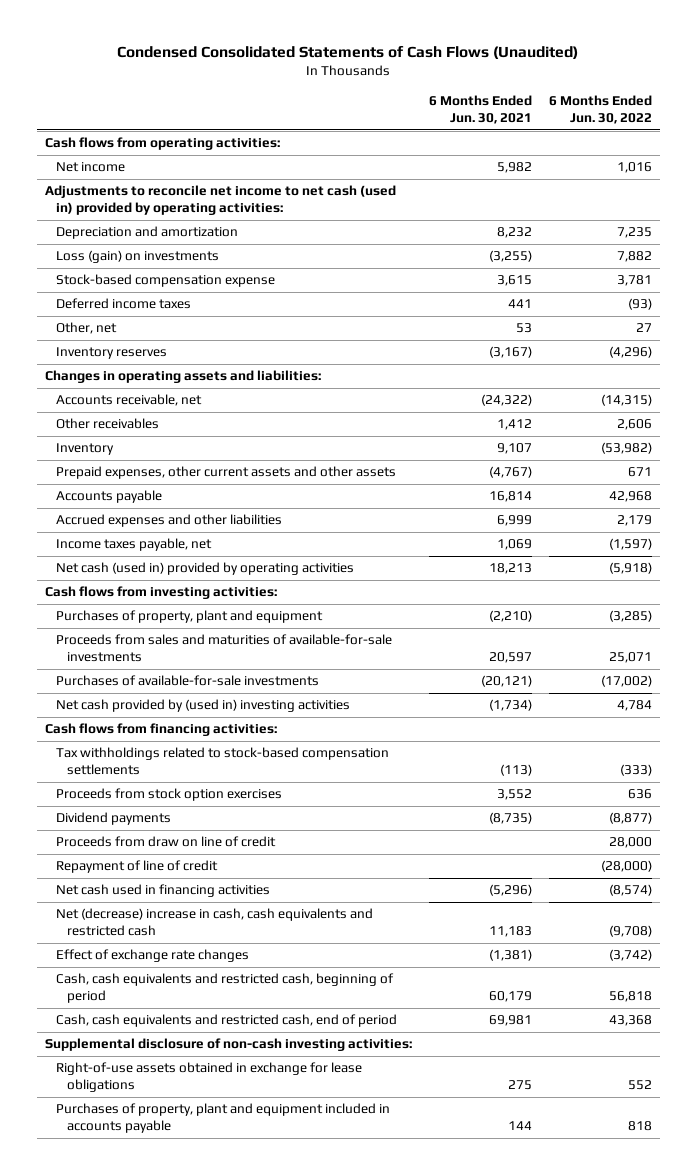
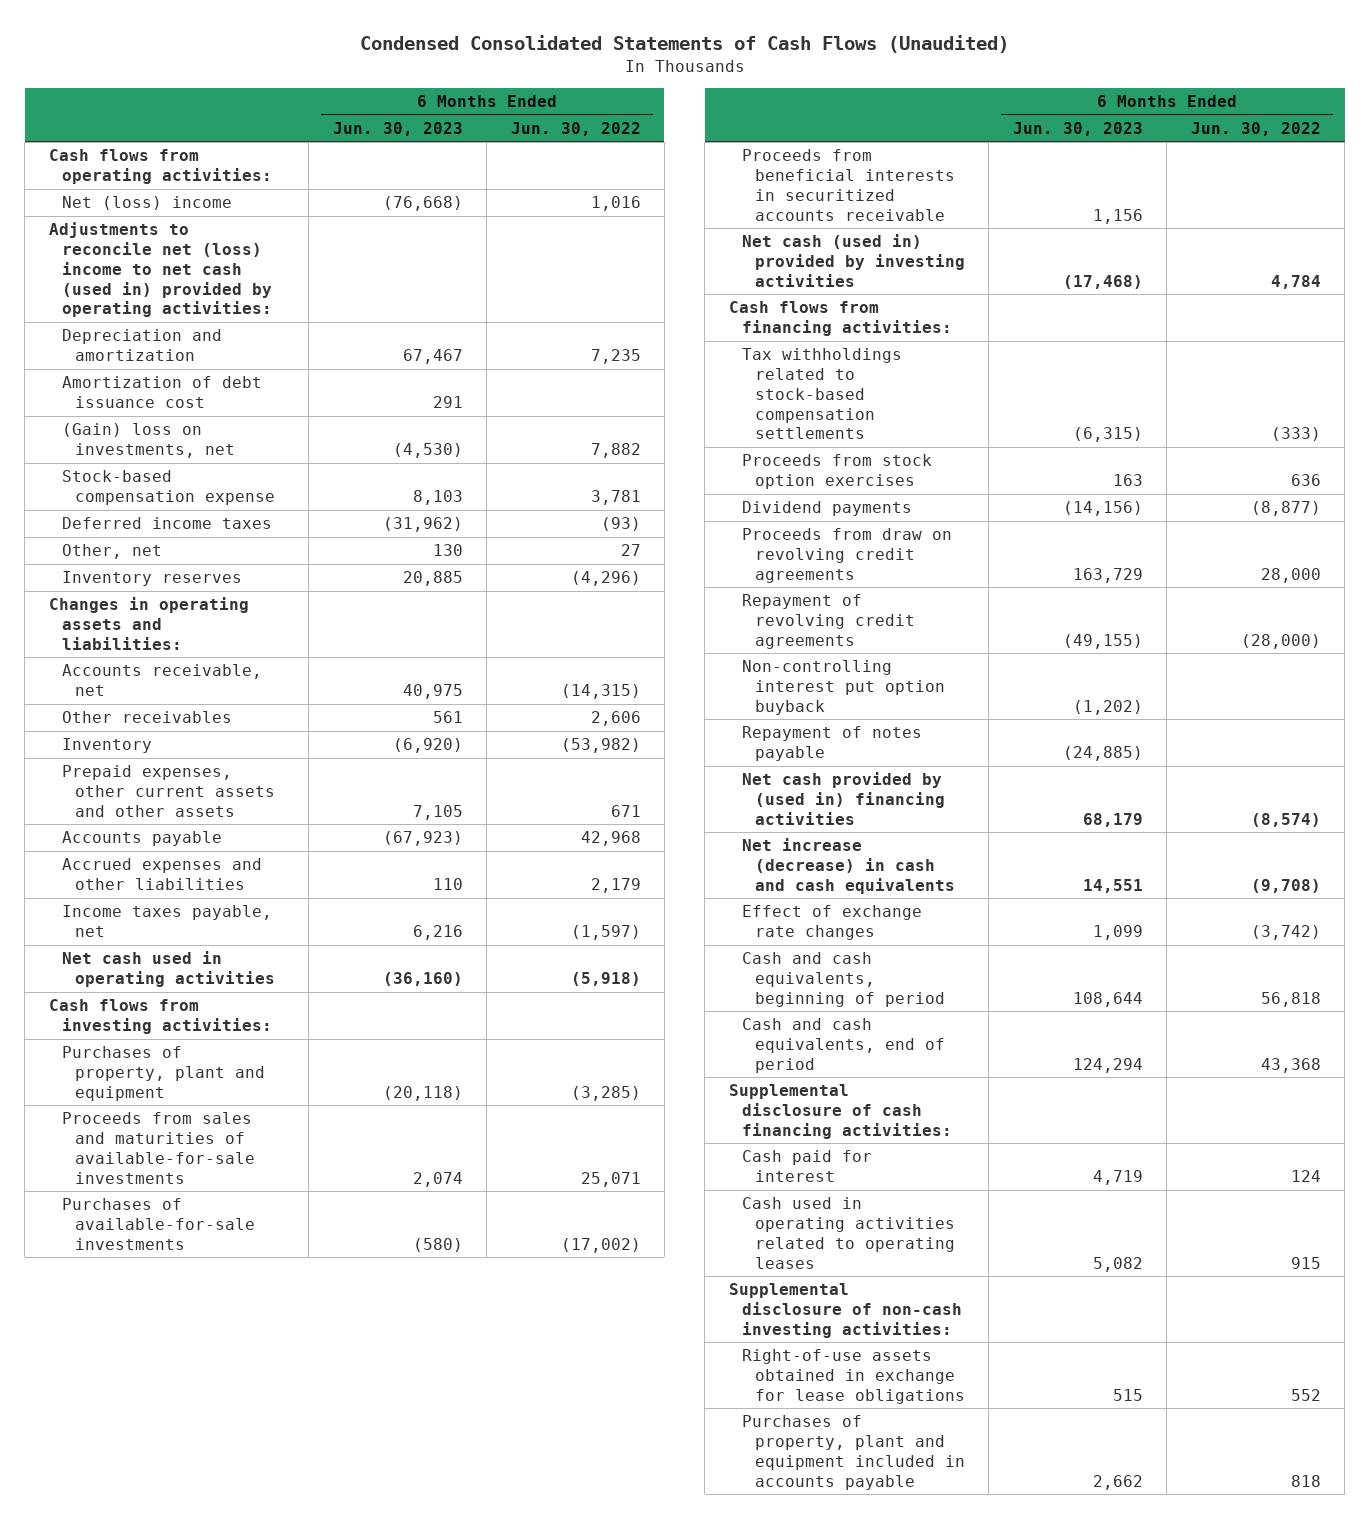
- | 6 Months Ended Jun. 30, 2021 | 6 Months Ended Jun. 30, 2022
+ | 6 Months Ended Jun. 30, 2023 | 6 Months Ended Jun. 30, 2022
- Net income | 5,982 | 1,016
- Adjustments to reconcile net income to net cash (used in) provided by operating activities:
+ Net (loss) income | (76,668) | 1,016
+ Adjustments to reconcile net (loss) income to net cash (used in) provided by operating activities:
- Loss (gain) on investments | (3,255) | 7,882
+ Amortization of debt issuance cost | 291 |
+ (Gain) loss on investments, net | (4,530) | 7,882
- Net cash (used in) provided by operating activities | 18,213 | (5,918)
+ Net cash used in operating activities | (36,160) | (5,918)
- Net cash provided by (used in) investing activities | (1,734) | 4,784
+ Proceeds from beneficial interests in securitized accounts receivable | 1,156 |
+ Net cash (used in) provided by investing activities | (17,468) | 4,784
- Proceeds from draw on line of credit | | 28,000
- Repayment of line of credit | | (28,000)
- Net cash used in financing activities | (5,296) | (8,574)
- Net (decrease) increase in cash, cash equivalents and restricted cash | 11,183 | (9,708)
+ Proceeds from draw on revolving credit agreements | 163,729 | 28,000
+ Repayment of revolving credit agreements | (49,155) | (28,000)
+ Non-controlling interest put option buyback | (1,202) |
+ Repayment of notes payable | (24,885) |
+ Net cash provided by (used in) financing activities | 68,179 | (8,574)
+ Net increase (decrease) in cash and cash equivalents | 14,551 | (9,708)
- Cash, cash equivalents and restricted cash, beginning of period | 60,179 | 56,818
- Cash, cash equivalents and restricted cash, end of period | 69,981 | 43,368
+ Cash and cash equivalents, beginning of period | 108,644 | 56,818
+ Cash and cash equivalents, end of period | 124,294 | 43,368
+ Supplemental disclosure of cash financing activities:
+ Cash paid for interest | 4,719 | 124
+ Cash used in operating activities related to operating leases | 5,082 | 915

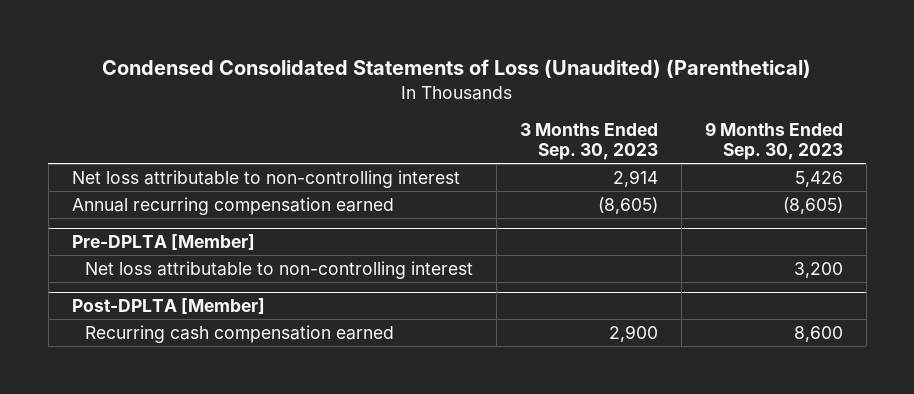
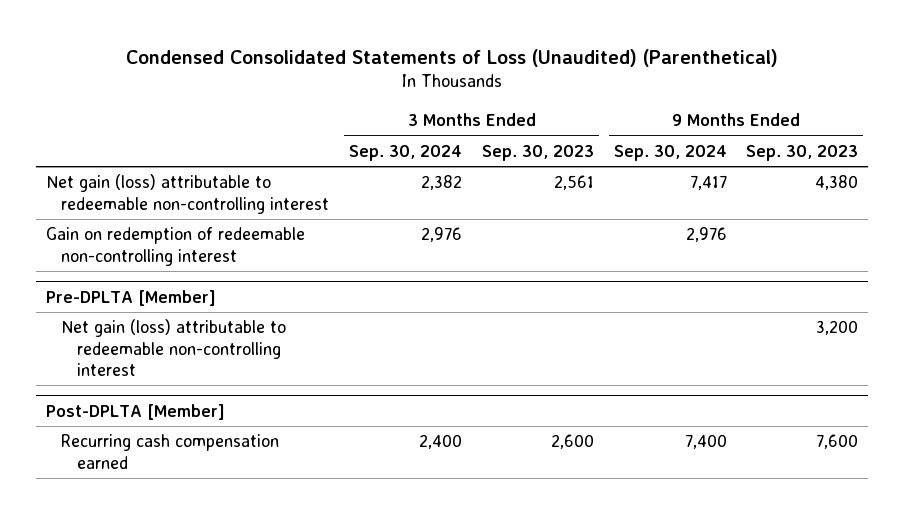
- | 3 Months Ended Sep. 30, 2023 | 9 Months Ended Sep. 30, 2023
+ | 3 Months Ended Sep. 30, 2024 | 3 Months Ended Sep. 30, 2023 | 9 Months Ended Sep. 30, 2024 | 9 Months Ended Sep. 30, 2023
- Net loss attributable to non-controlling interest | 2,914 | 5,426
- Annual recurring compensation earned | (8,605) | (8,605)
+ Net gain (loss) attributable to redeemable non-controlling interest | 2,382 | 2,561 | 7,417 | 4,380
+ Gain on redemption of redeemable non-controlling interest | 2,976 | | 2,976 |
@ Pre-DPLTA [Member]
- Net loss attributable to non-controlling interest | | 3,200
+ Net gain (loss) attributable to redeemable non-controlling interest | | | | 3,200
@ Post-DPLTA [Member]
- Recurring cash compensation earned | 2,900 | 8,600
+ Recurring cash compensation earned | 2,400 | 2,600 | 7,400 | 7,600

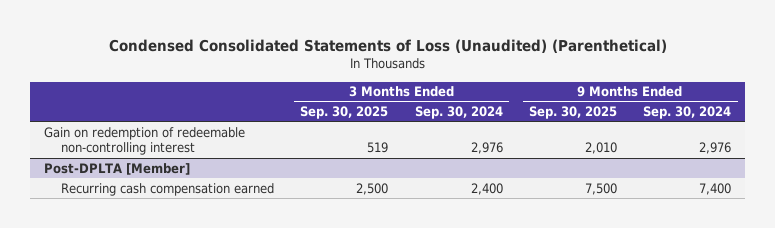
- | 3 Months Ended Sep. 30, 2024 | 3 Months Ended Sep. 30, 2023 | 9 Months Ended Sep. 30, 2024 | 9 Months Ended Sep. 30, 2023
+ | 3 Months Ended Sep. 30, 2025 | 3 Months Ended Sep. 30, 2024 | 9 Months Ended Sep. 30, 2025 | 9 Months Ended Sep. 30, 2024
- Net gain (loss) attributable to redeemable non-controlling interest | 2,382 | 2,561 | 7,417 | 4,380
- Pre-DPLTA [Member]
- Net gain (loss) attributable to redeemable non-controlling interest | | | | 3,200

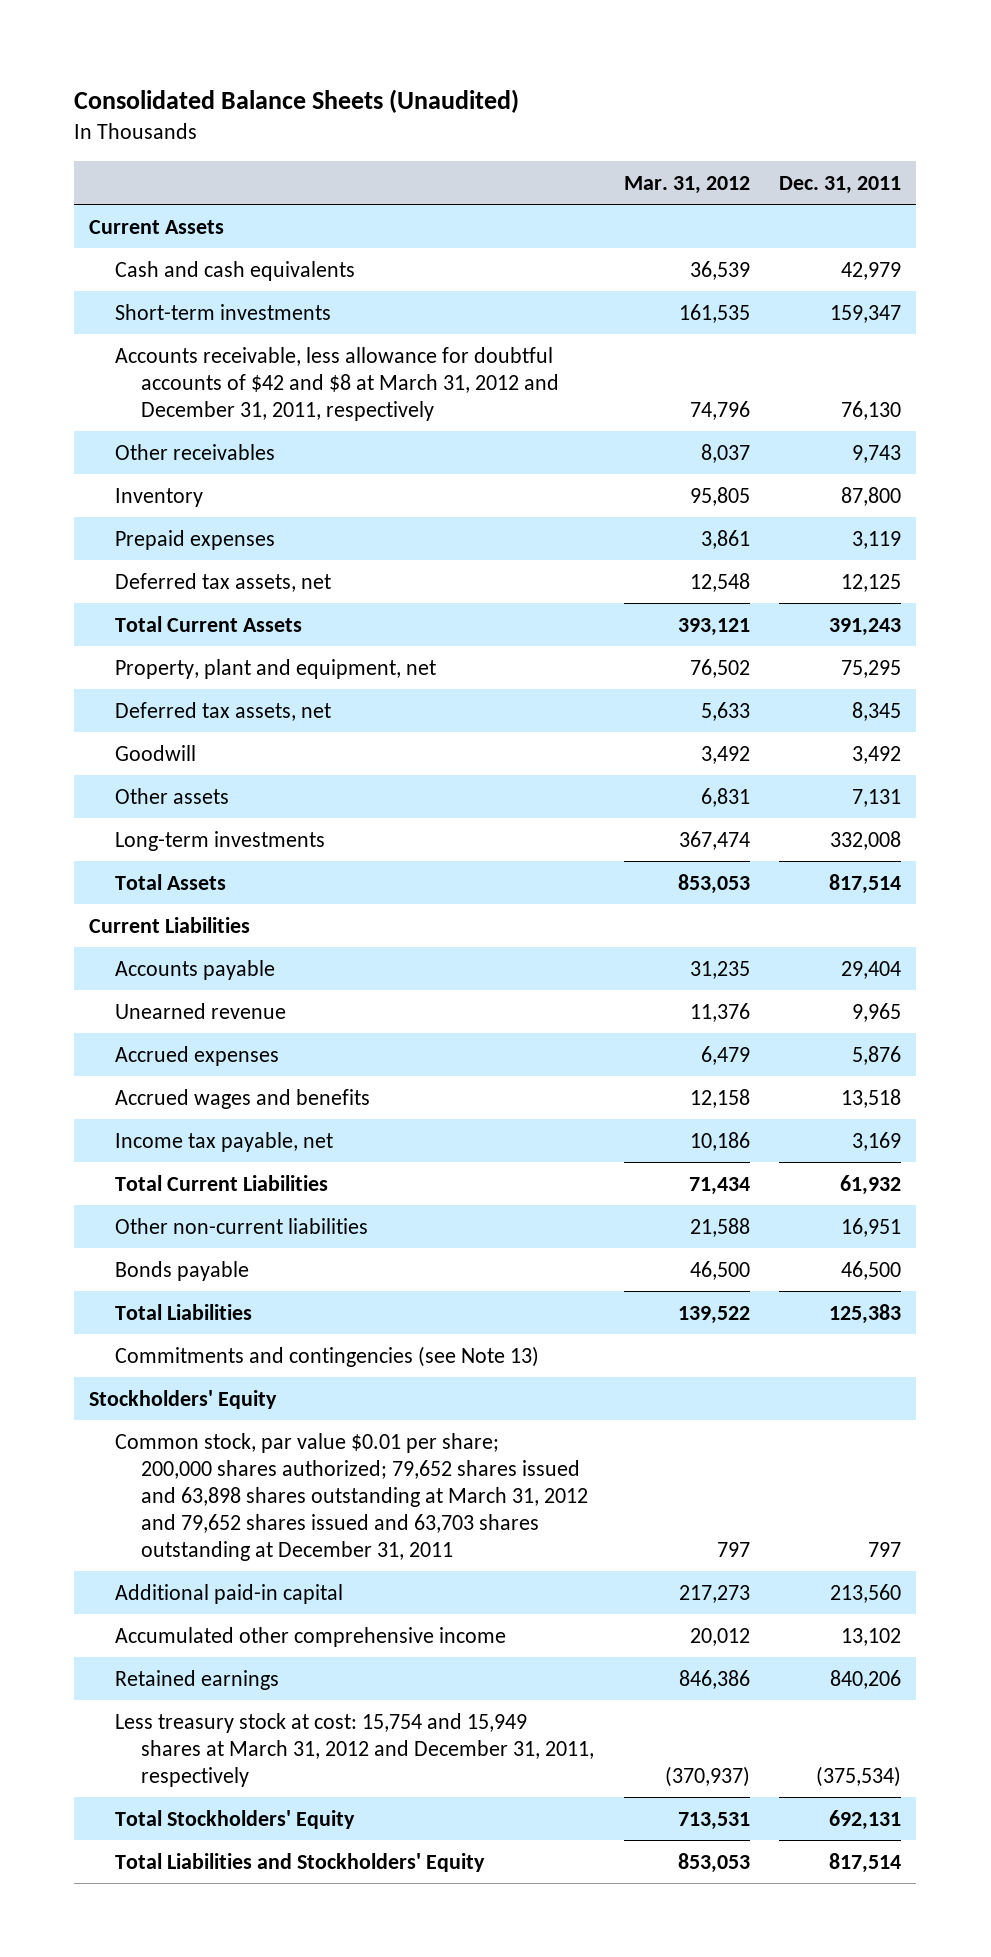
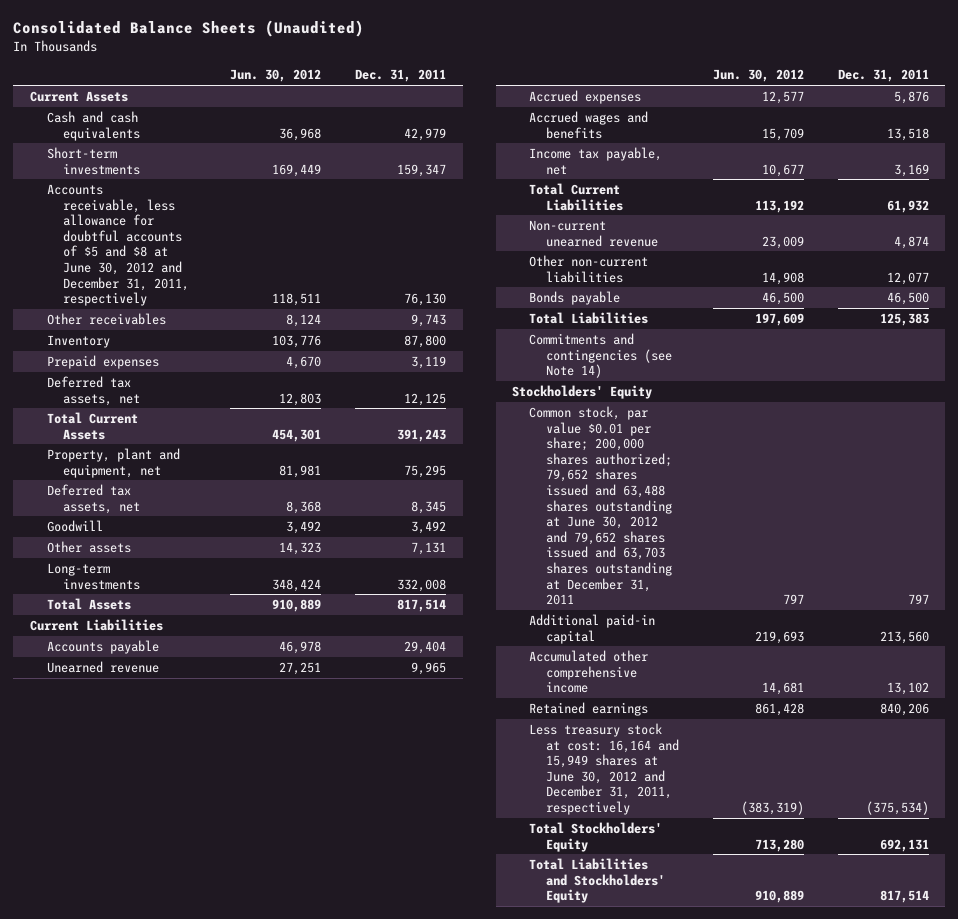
- | Mar. 31, 2012 | Dec. 31, 2011
+ | Jun. 30, 2012 | Dec. 31, 2011
- Accounts receivable, less allowance for doubtful accounts of $42 and $8 at March 31, 2012 and December 31, 2011, respectively | 74,796 | 76,130
+ Accounts receivable, less allowance for doubtful accounts of $5 and $8 at June 30, 2012 and December 31, 2011, respectively | 118,511 | 76,130
- Other non-current liabilities | 21,588 | 16,951
+ Non-current unearned revenue | 23,009 | 4,874
+ Other non-current liabilities | 14,908 | 12,077
- Commitments and contingencies (see Note 13)
+ Commitments and contingencies (see Note 14)
- Common stock, par value $0.01 per share; 200,000 shares authorized; 79,652 shares issued and 63,898 shares outstanding at March 31, 2012 and 79,652 shares issued and 63,703 shares outstanding at December 31, 2011 | 797 | 797
+ Common stock, par value $0.01 per share; 200,000 shares authorized; 79,652 shares issued and 63,488 shares outstanding at June 30, 2012 and 79,652 shares issued and 63,703 shares outstanding at December 31, 2011 | 797 | 797
- Less treasury stock at cost: 15,754 and 15,949 shares at March 31, 2012 and December 31, 2011, respectively | (370,937) | (375,534)
+ Less treasury stock at cost: 16,164 and 15,949 shares at June 30, 2012 and December 31, 2011, respectively | (383,319) | (375,534)

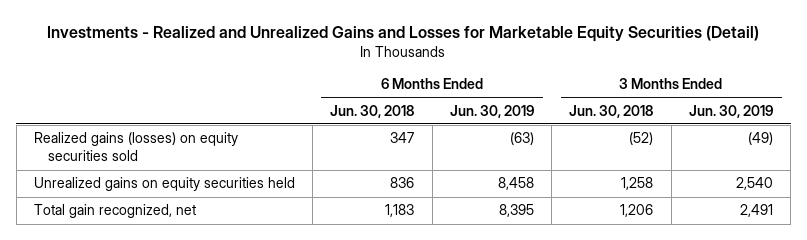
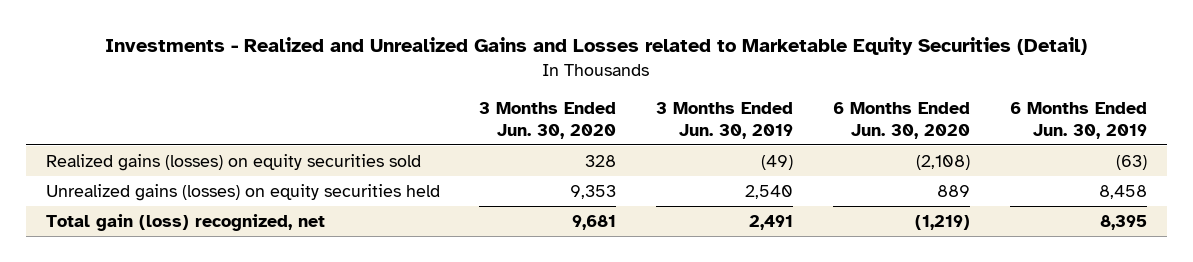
- Investments - Realized and Unrealized Gains and Losses for Marketable Equity Securities (Detail)
+ Investments - Realized and Unrealized Gains and Losses related to Marketable Equity Securities (Detail)
- | 6 Months Ended Jun. 30, 2018 | 6 Months Ended Jun. 30, 2019 | 3 Months Ended Jun. 30, 2018 | 3 Months Ended Jun. 30, 2019
+ | 3 Months Ended Jun. 30, 2020 | 3 Months Ended Jun. 30, 2019 | 6 Months Ended Jun. 30, 2020 | 6 Months Ended Jun. 30, 2019
- Unrealized gains on equity securities held | 836 | 8,458 | 1,258 | 2,540
- Total gain recognized, net | 1,183 | 8,395 | 1,206 | 2,491
+ Unrealized gains (losses) on equity securities held | 9,353 | 2,540 | 889 | 8,458
+ Total gain (loss) recognized, net | 9,681 | 2,491 | (1,219) | 8,395

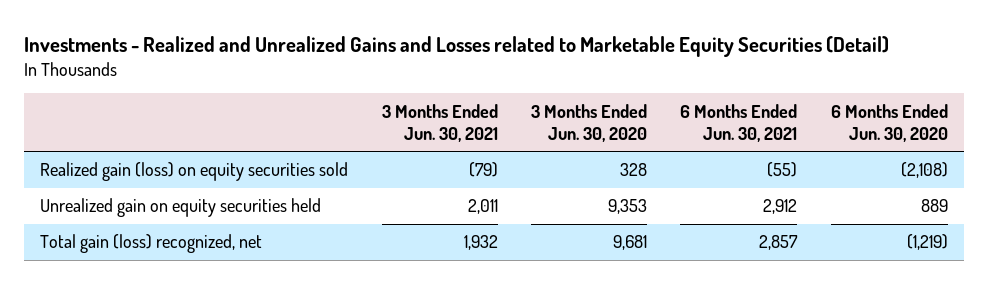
- | 3 Months Ended Jun. 30, 2020 | 3 Months Ended Jun. 30, 2019 | 6 Months Ended Jun. 30, 2020 | 6 Months Ended Jun. 30, 2019
+ | 3 Months Ended Jun. 30, 2021 | 3 Months Ended Jun. 30, 2020 | 6 Months Ended Jun. 30, 2021 | 6 Months Ended Jun. 30, 2020
- Realized gains (losses) on equity securities sold | 328 | (49) | (2,108) | (63)
- Unrealized gains (losses) on equity securities held | 9,353 | 2,540 | 889 | 8,458
+ Realized gain (loss) on equity securities sold | (79) | 328 | (55) | (2,108)
+ Unrealized gain on equity securities held | 2,011 | 9,353 | 2,912 | 889

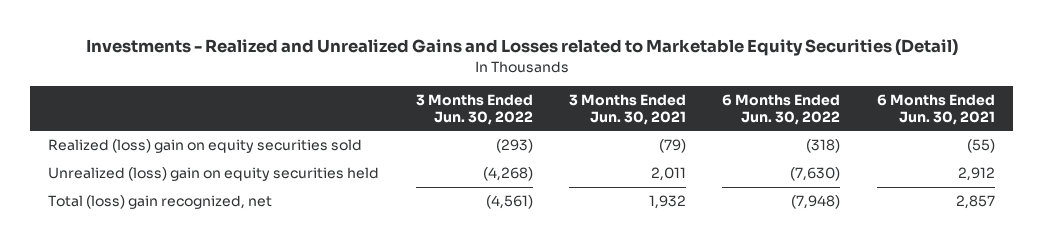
- | 3 Months Ended Jun. 30, 2021 | 3 Months Ended Jun. 30, 2020 | 6 Months Ended Jun. 30, 2021 | 6 Months Ended Jun. 30, 2020
+ | 3 Months Ended Jun. 30, 2022 | 3 Months Ended Jun. 30, 2021 | 6 Months Ended Jun. 30, 2022 | 6 Months Ended Jun. 30, 2021
- Realized gain (loss) on equity securities sold | (79) | 328 | (55) | (2,108)
- Unrealized gain on equity securities held | 2,011 | 9,353 | 2,912 | 889
- Total gain (loss) recognized, net | 1,932 | 9,681 | 2,857 | (1,219)
+ Realized (loss) gain on equity securities sold | (293) | (79) | (318) | (55)
+ Unrealized (loss) gain on equity securities held | (4,268) | 2,011 | (7,630) | 2,912
+ Total (loss) gain recognized, net | (4,561) | 1,932 | (7,948) | 2,857

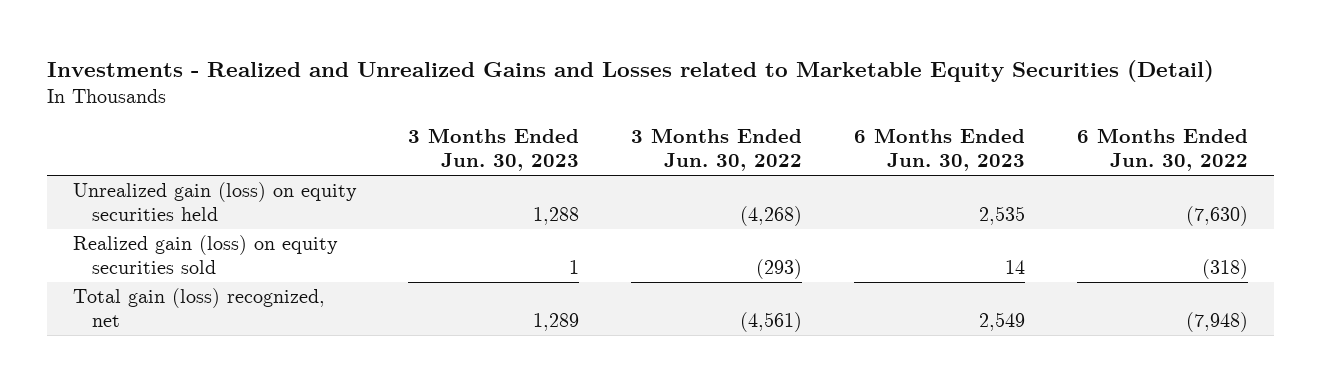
- | 3 Months Ended Jun. 30, 2022 | 3 Months Ended Jun. 30, 2021 | 6 Months Ended Jun. 30, 2022 | 6 Months Ended Jun. 30, 2021
+ | 3 Months Ended Jun. 30, 2023 | 3 Months Ended Jun. 30, 2022 | 6 Months Ended Jun. 30, 2023 | 6 Months Ended Jun. 30, 2022
- Realized (loss) gain on equity securities sold | (293) | (79) | (318) | (55)
- Unrealized (loss) gain on equity securities held | (4,268) | 2,011 | (7,630) | 2,912
- Total (loss) gain recognized, net | (4,561) | 1,932 | (7,948) | 2,857
+ Unrealized gain (loss) on equity securities held | 1,288 | (4,268) | 2,535 | (7,630)
+ Realized gain (loss) on equity securities sold | 1 | (293) | 14 | (318)
+ Total gain (loss) recognized, net | 1,289 | (4,561) | 2,549 | (7,948)

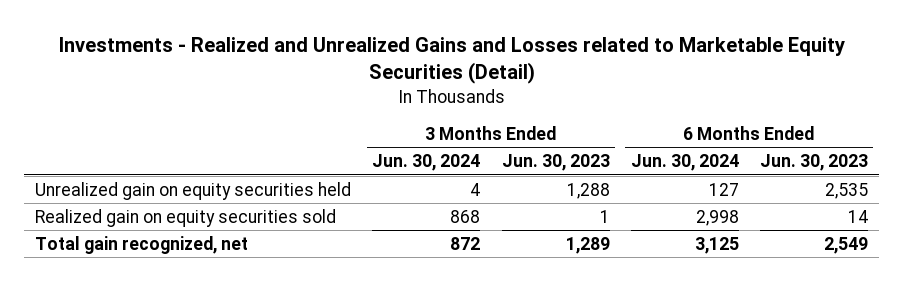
- | 3 Months Ended Jun. 30, 2023 | 3 Months Ended Jun. 30, 2022 | 6 Months Ended Jun. 30, 2023 | 6 Months Ended Jun. 30, 2022
+ | 3 Months Ended Jun. 30, 2024 | 3 Months Ended Jun. 30, 2023 | 6 Months Ended Jun. 30, 2024 | 6 Months Ended Jun. 30, 2023
- Unrealized gain (loss) on equity securities held | 1,288 | (4,268) | 2,535 | (7,630)
- Realized gain (loss) on equity securities sold | 1 | (293) | 14 | (318)
- Total gain (loss) recognized, net | 1,289 | (4,561) | 2,549 | (7,948)
+ Unrealized gain on equity securities held | 4 | 1,288 | 127 | 2,535
+ Realized gain on equity securities sold | 868 | 1 | 2,998 | 14
+ Total gain recognized, net | 872 | 1,289 | 3,125 | 2,549

